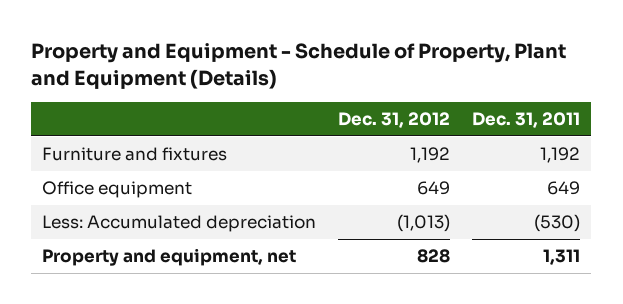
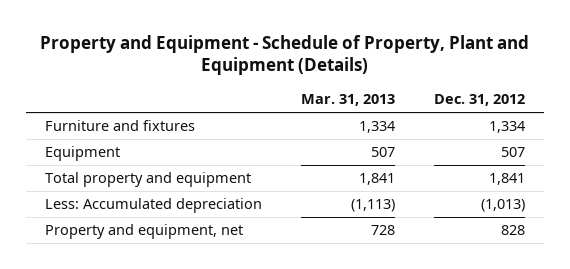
- | Dec. 31, 2012 | Dec. 31, 2011
+ | Mar. 31, 2013 | Dec. 31, 2012
- Furniture and fixtures | 1,192 | 1,192
- Office equipment | 649 | 649
+ Furniture and fixtures | 1,334 | 1,334
+ Equipment | 507 | 507
+ Total property and equipment | 1,841 | 1,841

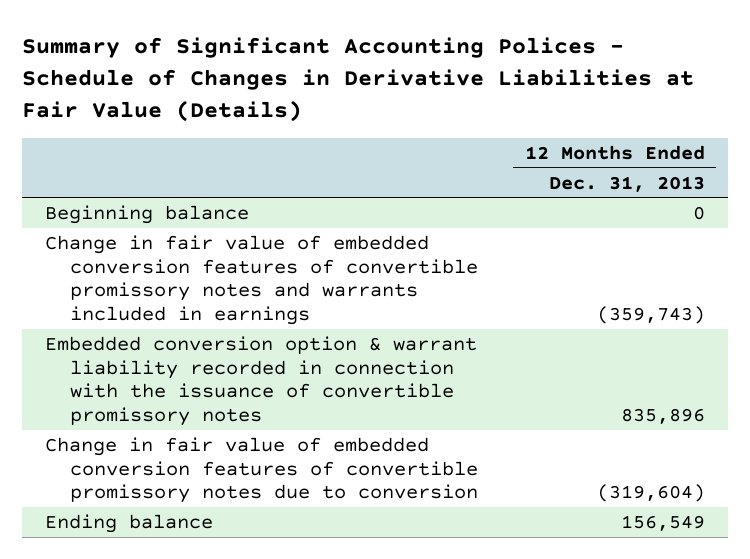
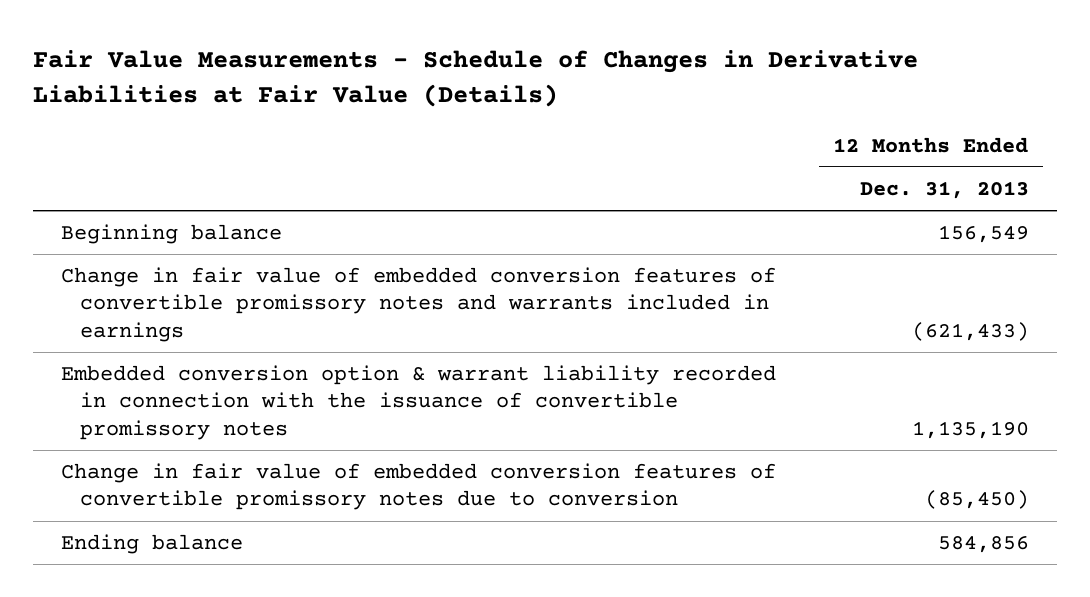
- Summary of Significant Accounting Polices - Schedule of Changes in Derivative Liabilities at Fair Value (Details)
+ Fair Value Measurements - Schedule of Changes in Derivative Liabilities at Fair Value (Details)
- Beginning balance | 0
- Change in fair value of embedded conversion features of convertible promissory notes and warrants included in earnings | (359,743)
- Embedded conversion option & warrant liability recorded in connection with the issuance of convertible promissory notes | 835,896
- Change in fair value of embedded conversion features of convertible promissory notes due to conversion | (319,604)
- Ending balance | 156,549
+ Beginning balance | 156,549
+ Change in fair value of embedded conversion features of convertible promissory notes and warrants included in earnings | (621,433)
+ Embedded conversion option & warrant liability recorded in connection with the issuance of convertible promissory notes | 1,135,190
+ Change in fair value of embedded conversion features of convertible promissory notes due to conversion | (85,450)
+ Ending balance | 584,856

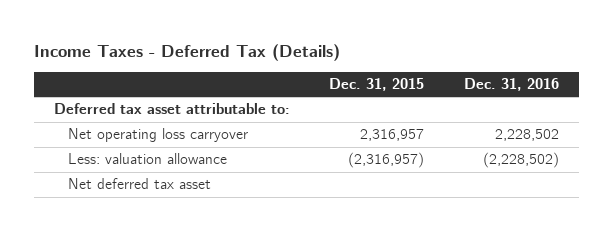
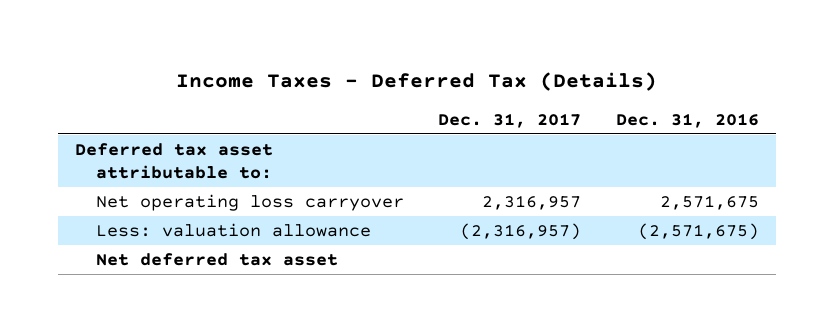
- | Dec. 31, 2015 | Dec. 31, 2016
+ | Dec. 31, 2017 | Dec. 31, 2016
- Net operating loss carryover | 2,316,957 | 2,228,502
- Less: valuation allowance | (2,316,957) | (2,228,502)
+ Net operating loss carryover | 2,316,957 | 2,571,675
+ Less: valuation allowance | (2,316,957) | (2,571,675)

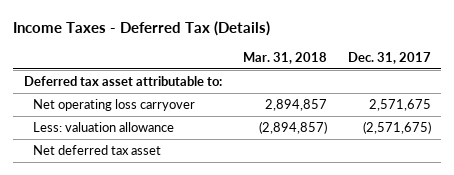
- | Dec. 31, 2017 | Dec. 31, 2016
+ | Mar. 31, 2018 | Dec. 31, 2017
- Net operating loss carryover | 2,316,957 | 2,571,675
- Less: valuation allowance | (2,316,957) | (2,571,675)
+ Net operating loss carryover | 2,894,857 | 2,571,675
+ Less: valuation allowance | (2,894,857) | (2,571,675)

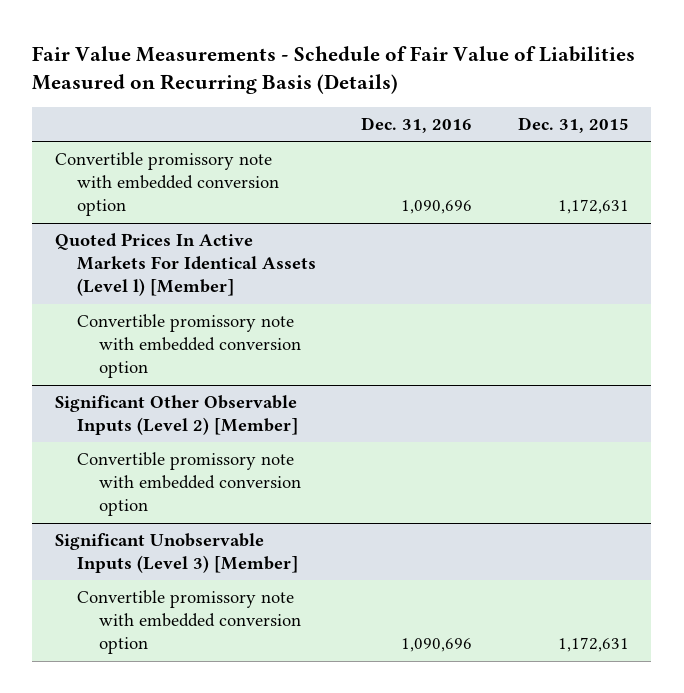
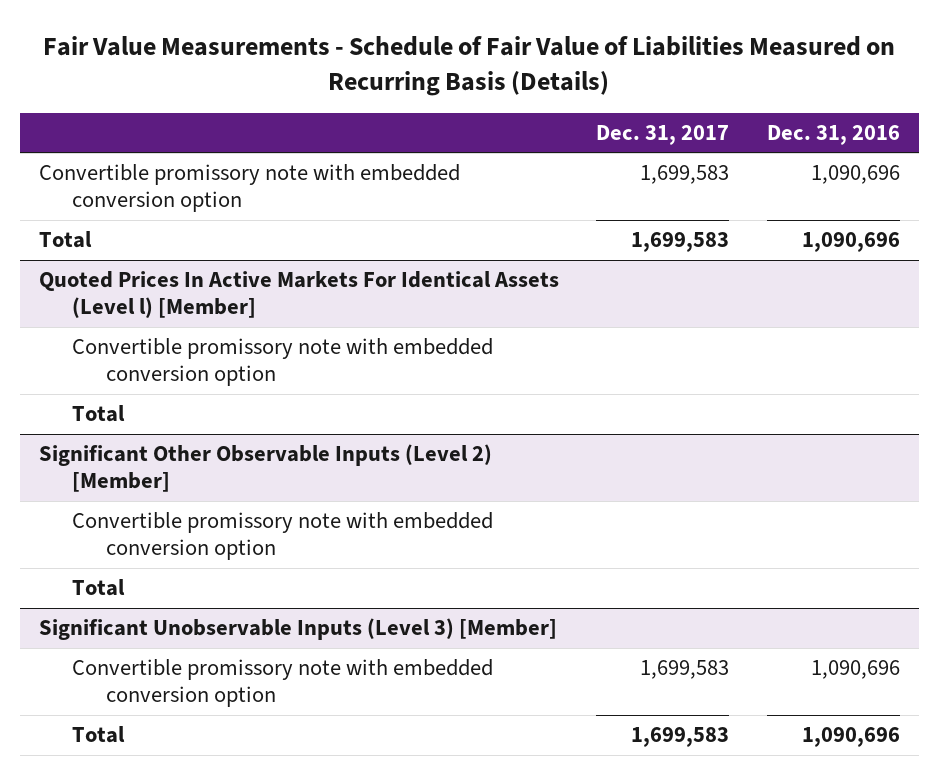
- | Dec. 31, 2016 | Dec. 31, 2015
+ | Dec. 31, 2017 | Dec. 31, 2016
+ Total | 1,699,583 | 1,090,696
@ Quoted Prices In Active Markets For Identical Assets (Level l) [Member]
+ Total
@ Significant Other Observable Inputs (Level 2) [Member]
+ Total
@ Significant Unobservable Inputs (Level 3) [Member]
+ Total | 1,699,583 | 1,090,696

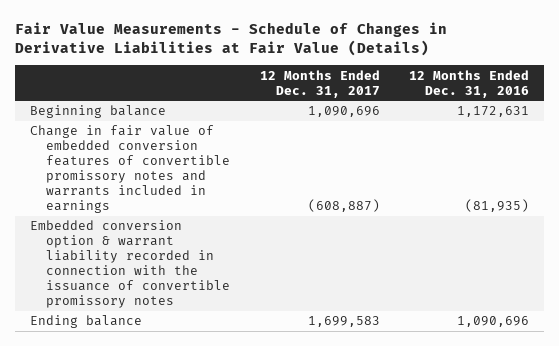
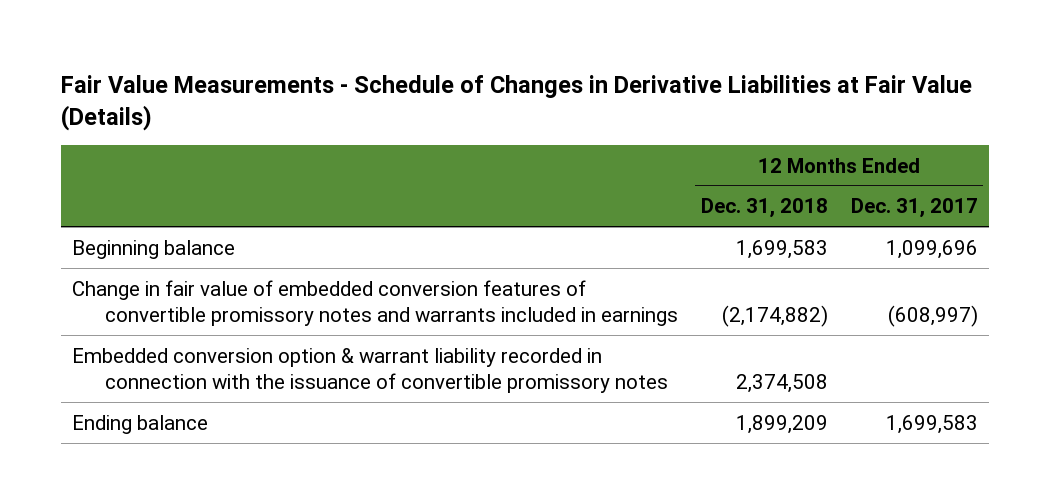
- | 12 Months Ended Dec. 31, 2017 | 12 Months Ended Dec. 31, 2016
+ | 12 Months Ended Dec. 31, 2018 | 12 Months Ended Dec. 31, 2017
- Beginning balance | 1,090,696 | 1,172,631
- Change in fair value of embedded conversion features of convertible promissory notes and warrants included in earnings | (608,887) | (81,935)
+ Beginning balance | 1,699,583 | 1,099,696
+ Change in fair value of embedded conversion features of convertible promissory notes and warrants included in earnings | (2,174,882) | (608,997)

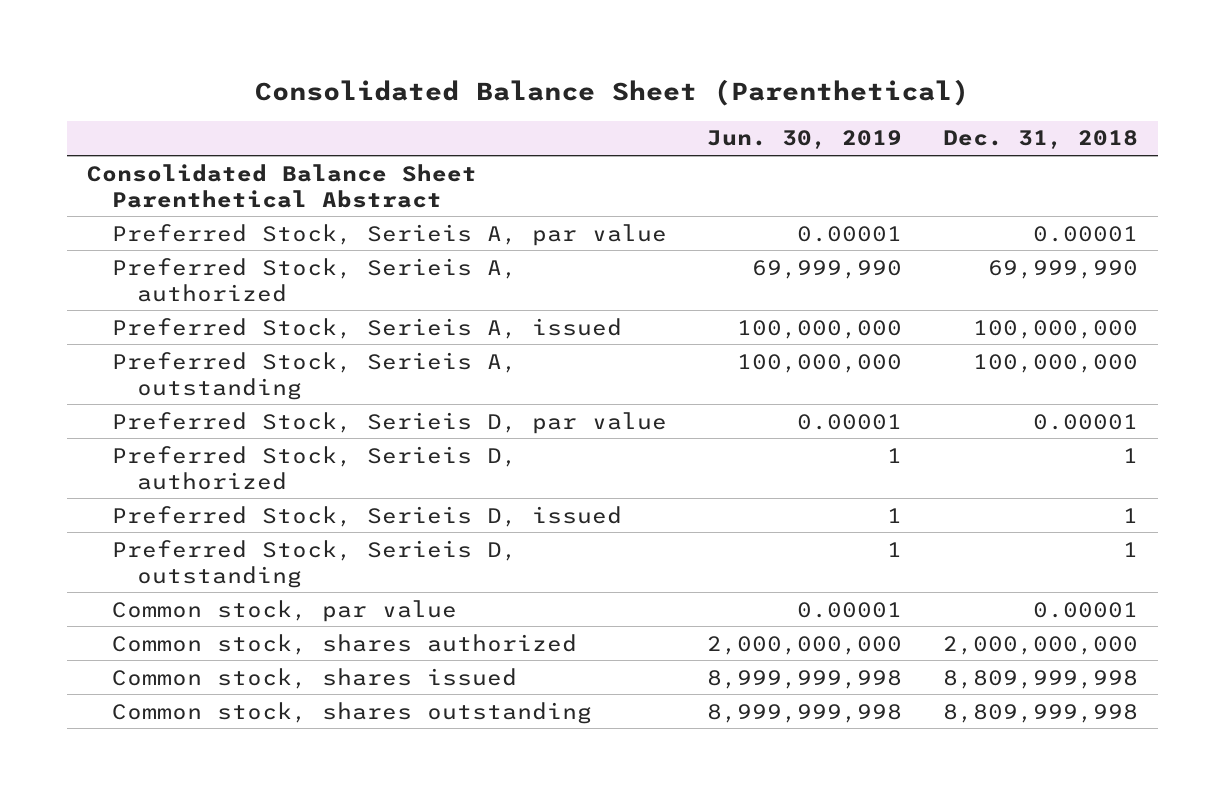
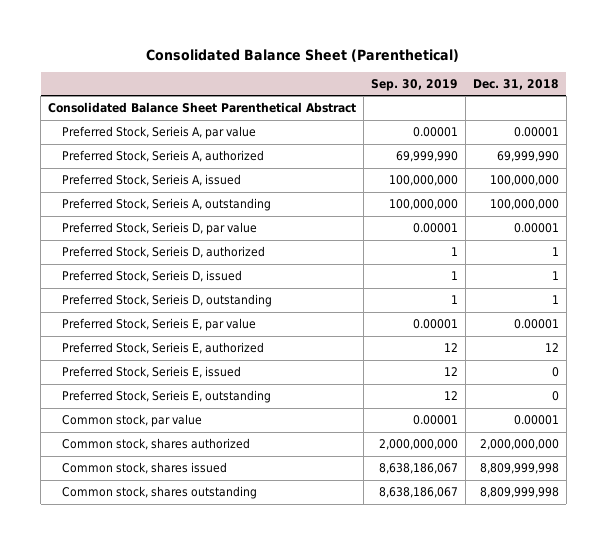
- | Jun. 30, 2019 | Dec. 31, 2018
+ | Sep. 30, 2019 | Dec. 31, 2018
+ Preferred Stock, Serieis E, par value | 0.00001 | 0.00001
+ Preferred Stock, Serieis E, authorized | 12 | 12
+ Preferred Stock, Serieis E, issued | 12 | 0
+ Preferred Stock, Serieis E, outstanding | 12 | 0

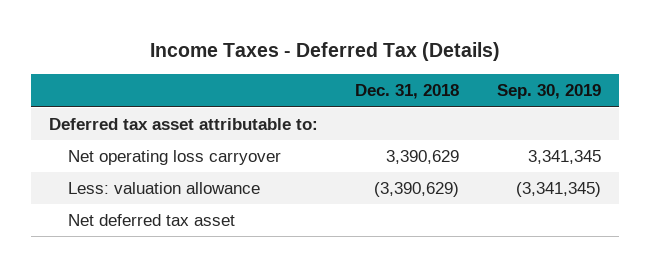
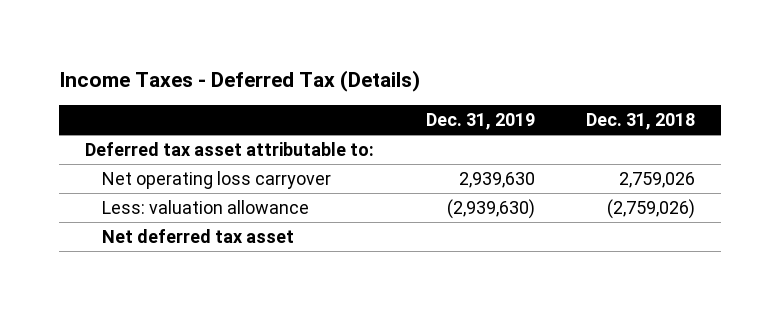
- | Dec. 31, 2018 | Sep. 30, 2019
+ | Dec. 31, 2019 | Dec. 31, 2018
- Net operating loss carryover | 3,390,629 | 3,341,345
- Less: valuation allowance | (3,390,629) | (3,341,345)
+ Net operating loss carryover | 2,939,630 | 2,759,026
+ Less: valuation allowance | (2,939,630) | (2,759,026)

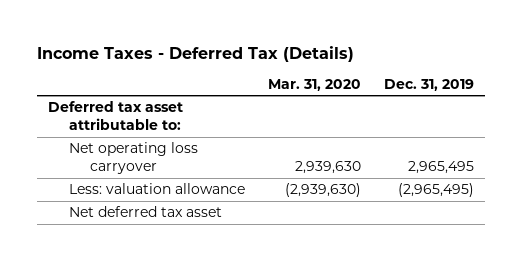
- | Dec. 31, 2019 | Dec. 31, 2018
+ | Mar. 31, 2020 | Dec. 31, 2019
- Net operating loss carryover | 2,939,630 | 2,759,026
- Less: valuation allowance | (2,939,630) | (2,759,026)
+ Net operating loss carryover | 2,939,630 | 2,965,495
+ Less: valuation allowance | (2,939,630) | (2,965,495)

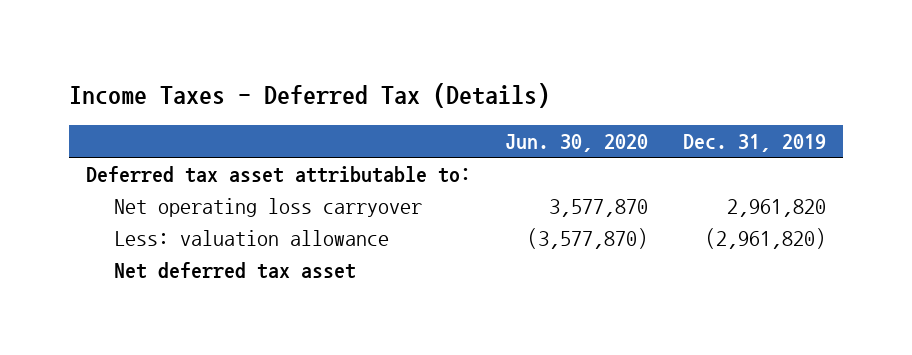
- | Mar. 31, 2020 | Dec. 31, 2019
+ | Jun. 30, 2020 | Dec. 31, 2019
- Net operating loss carryover | 2,939,630 | 2,965,495
- Less: valuation allowance | (2,939,630) | (2,965,495)
+ Net operating loss carryover | 3,577,870 | 2,961,820
+ Less: valuation allowance | (3,577,870) | (2,961,820)

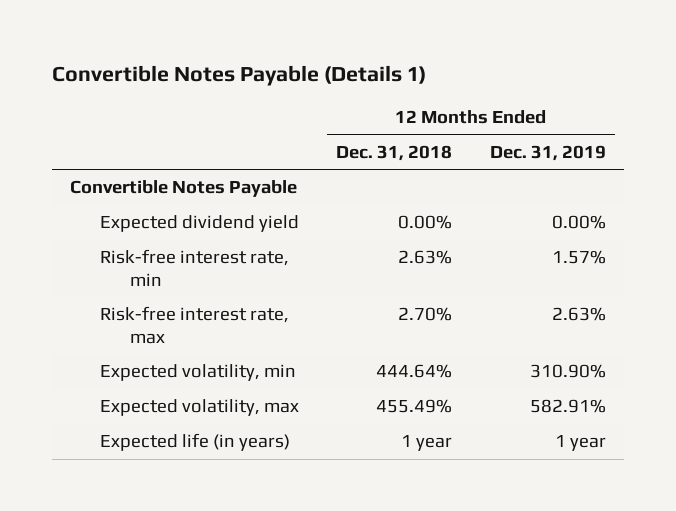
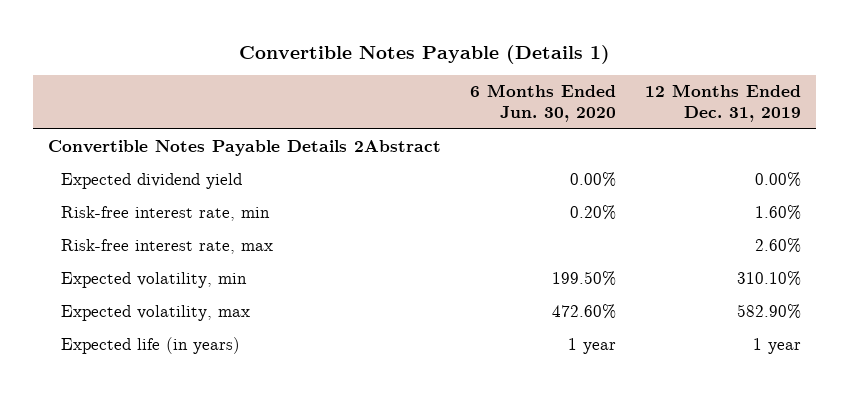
- | 12 Months Ended Dec. 31, 2018 | 12 Months Ended Dec. 31, 2019
+ | 6 Months Ended Jun. 30, 2020 | 12 Months Ended Dec. 31, 2019
- Convertible Notes Payable
+ Convertible Notes Payable Details 2Abstract
- Risk-free interest rate, min | 2.63% | 1.57%
- Risk-free interest rate, max | 2.70% | 2.63%
- Expected volatility, min | 444.64% | 310.90%
- Expected volatility, max | 455.49% | 582.91%
+ Risk-free interest rate, min | 0.20% | 1.60%
+ Risk-free interest rate, max | | 2.60%
+ Expected volatility, min | 199.50% | 310.10%
+ Expected volatility, max | 472.60% | 582.90%

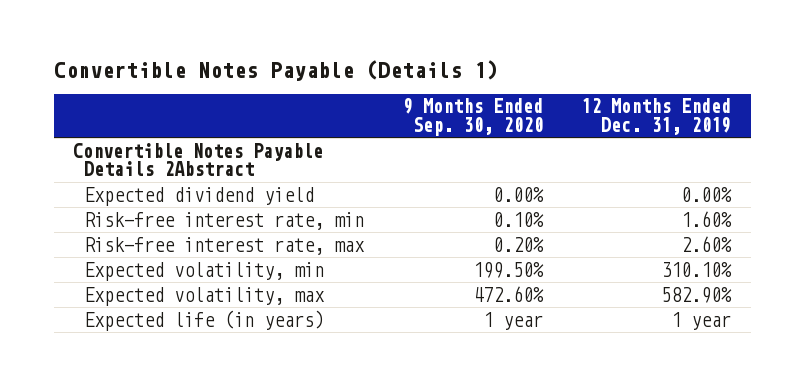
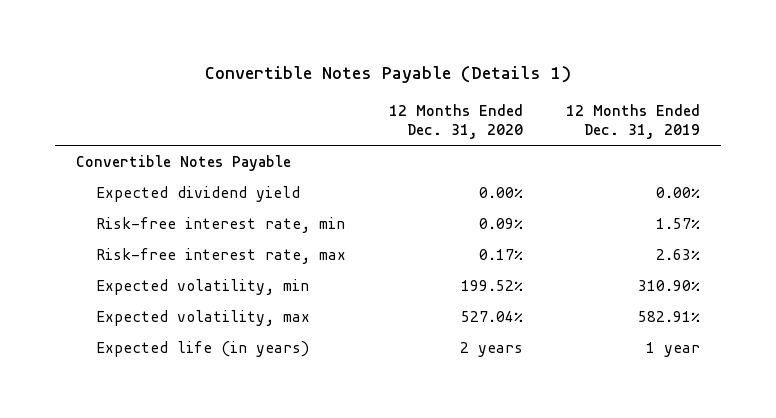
- | 9 Months Ended Sep. 30, 2020 | 12 Months Ended Dec. 31, 2019
+ | 12 Months Ended Dec. 31, 2020 | 12 Months Ended Dec. 31, 2019
- Convertible Notes Payable Details 2Abstract
+ Convertible Notes Payable
- Risk-free interest rate, min | 0.10% | 1.60%
- Risk-free interest rate, max | 0.20% | 2.60%
- Expected volatility, min | 199.50% | 310.10%
- Expected volatility, max | 472.60% | 582.90%
+ Risk-free interest rate, min | 0.09% | 1.57%
+ Risk-free interest rate, max | 0.17% | 2.63%
+ Expected volatility, min | 199.52% | 310.90%
+ Expected volatility, max | 527.04% | 582.91%

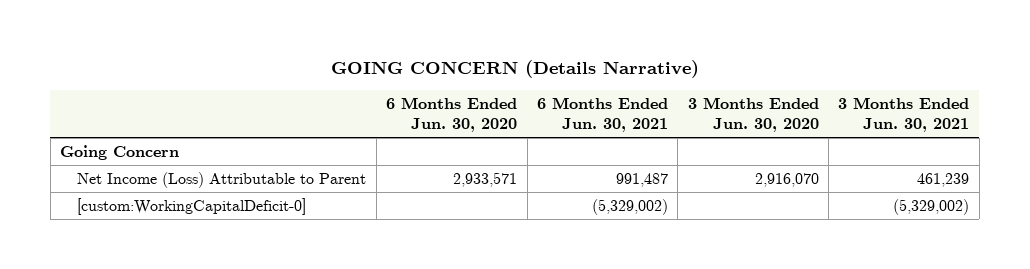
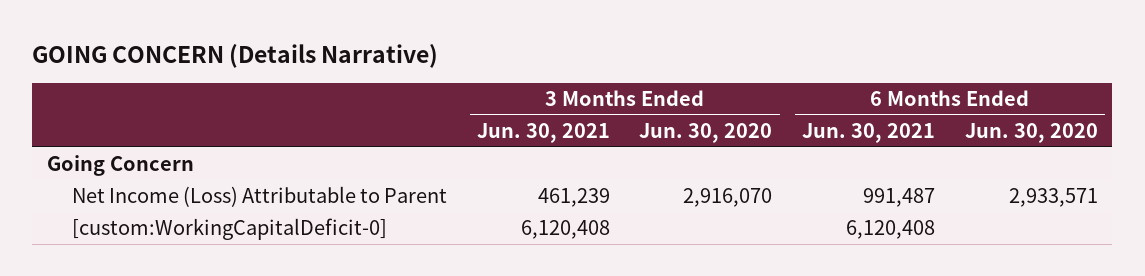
- | 6 Months Ended Jun. 30, 2020 | 6 Months Ended Jun. 30, 2021 | 3 Months Ended Jun. 30, 2020 | 3 Months Ended Jun. 30, 2021
+ | 3 Months Ended Jun. 30, 2021 | 3 Months Ended Jun. 30, 2020 | 6 Months Ended Jun. 30, 2021 | 6 Months Ended Jun. 30, 2020
- [custom:WorkingCapitalDeficit-0] | | (5,329,002) | | (5,329,002)
+ [custom:WorkingCapitalDeficit-0] | 6,120,408 | | 6,120,408 |

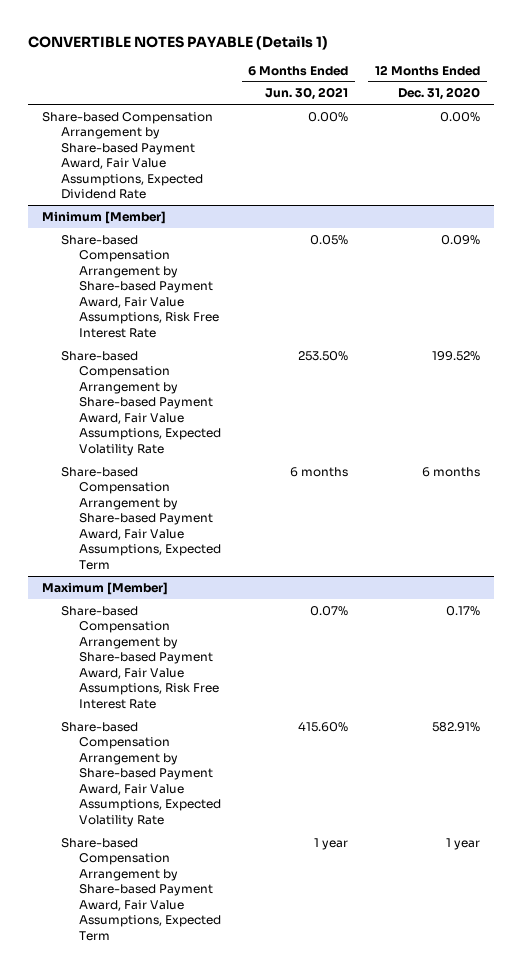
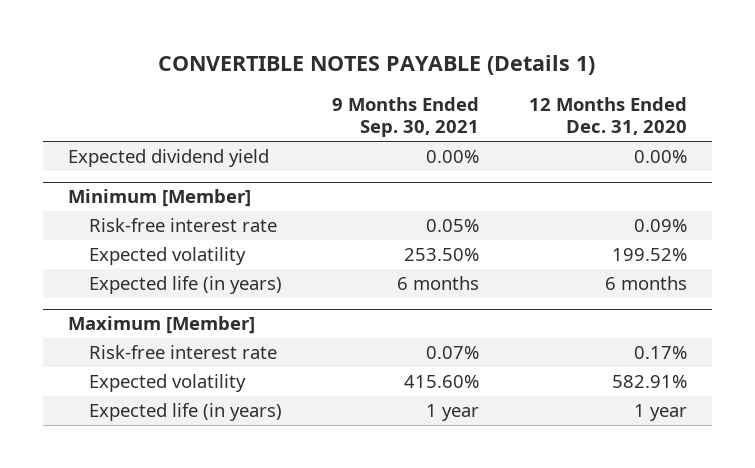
- | 6 Months Ended Jun. 30, 2021 | 12 Months Ended Dec. 31, 2020
+ | 9 Months Ended Sep. 30, 2021 | 12 Months Ended Dec. 31, 2020
- Share-based Compensation Arrangement by Share-based Payment Award, Fair Value Assumptions, Expected Dividend Rate | 0.00% | 0.00%
+ Expected dividend yield | 0.00% | 0.00%
@ Minimum [Member]
- Share-based Compensation Arrangement by Share-based Payment Award, Fair Value Assumptions, Risk Free Interest Rate | 0.05% | 0.09%
- Share-based Compensation Arrangement by Share-based Payment Award, Fair Value Assumptions, Expected Volatility Rate | 253.50% | 199.52%
- Share-based Compensation Arrangement by Share-based Payment Award, Fair Value Assumptions, Expected Term | 6 months | 6 months
+ Risk-free interest rate | 0.05% | 0.09%
+ Expected volatility | 253.50% | 199.52%
+ Expected life (in years) | 6 months | 6 months
@ Maximum [Member]
- Share-based Compensation Arrangement by Share-based Payment Award, Fair Value Assumptions, Risk Free Interest Rate | 0.07% | 0.17%
- Share-based Compensation Arrangement by Share-based Payment Award, Fair Value Assumptions, Expected Volatility Rate | 415.60% | 582.91%
- Share-based Compensation Arrangement by Share-based Payment Award, Fair Value Assumptions, Expected Term | 1 year | 1 year
+ Risk-free interest rate | 0.07% | 0.17%
+ Expected volatility | 415.60% | 582.91%
+ Expected life (in years) | 1 year | 1 year

